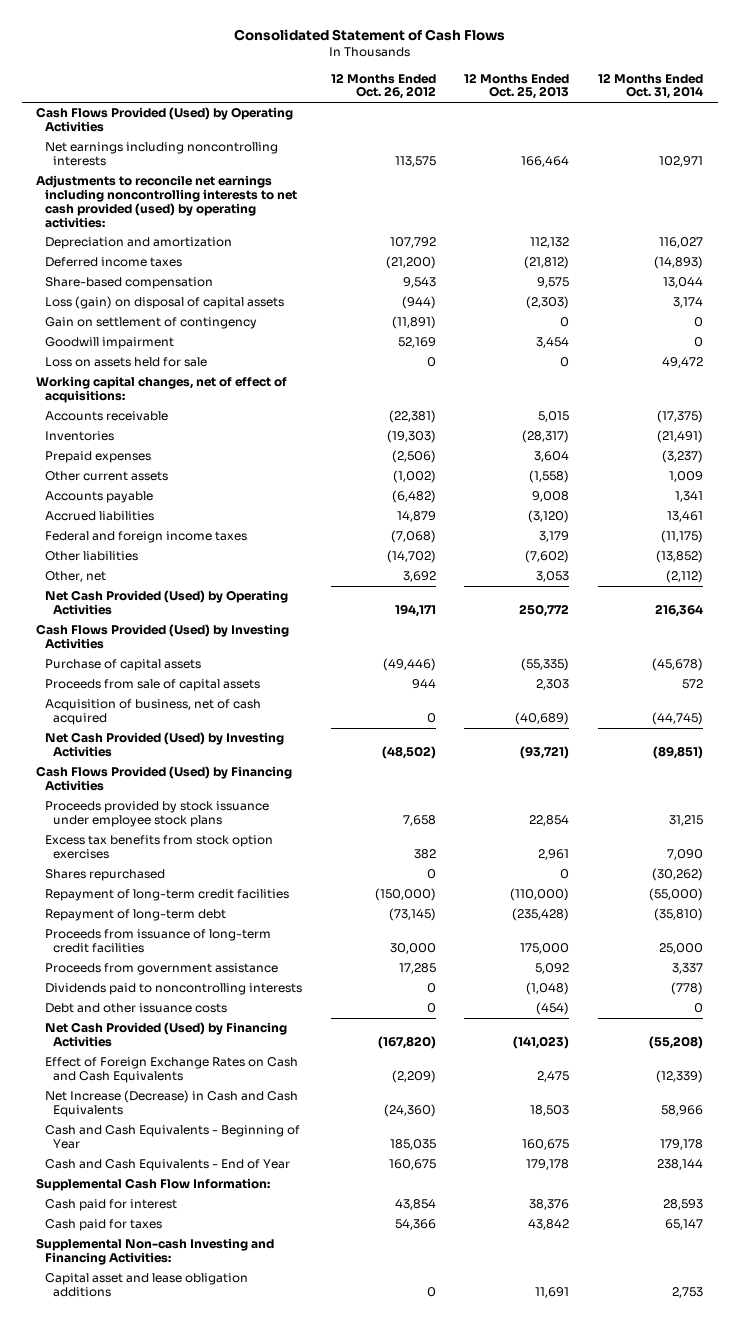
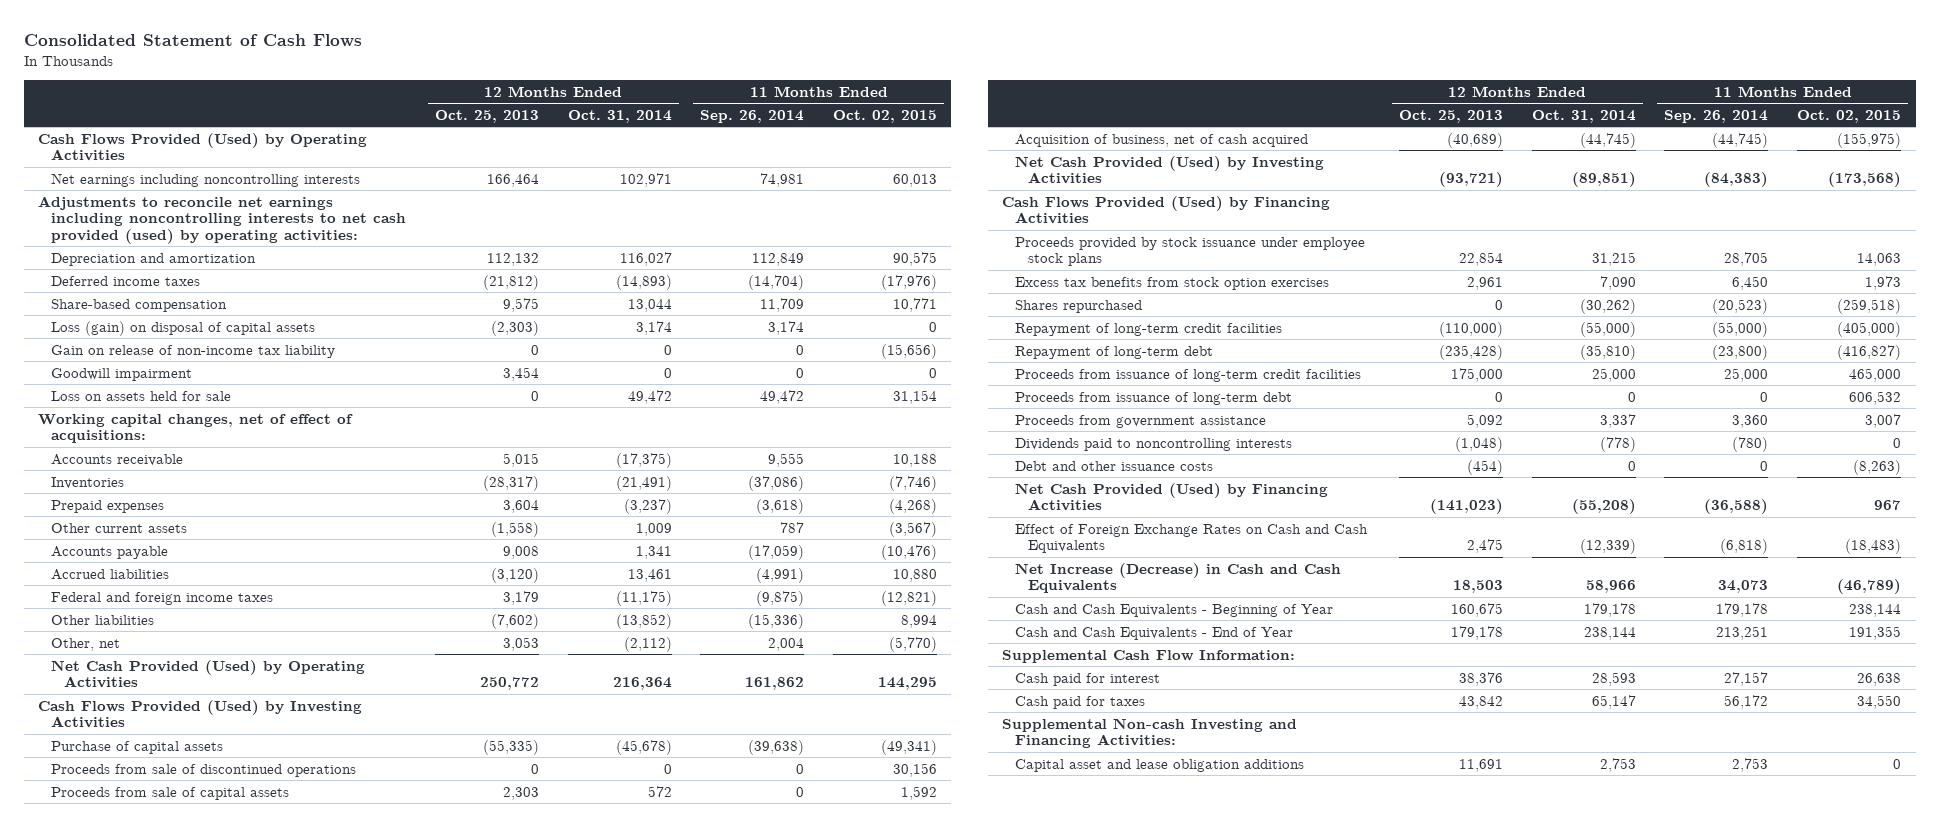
- | 12 Months Ended Oct. 26, 2012 | 12 Months Ended Oct. 25, 2013 | 12 Months Ended Oct. 31, 2014
+ | 12 Months Ended Oct. 25, 2013 | 12 Months Ended Oct. 31, 2014 | 11 Months Ended Sep. 26, 2014 | 11 Months Ended Oct. 02, 2015
- Gain on settlement of contingency | (11,891) | 0 | 0
+ Gain on release of non-income tax liability | 0 | 0 | 0 | (15,656)
+ Proceeds from sale of discontinued operations | 0 | 0 | 0 | 30,156
+ Proceeds from issuance of long-term debt | 0 | 0 | 0 | 606,532

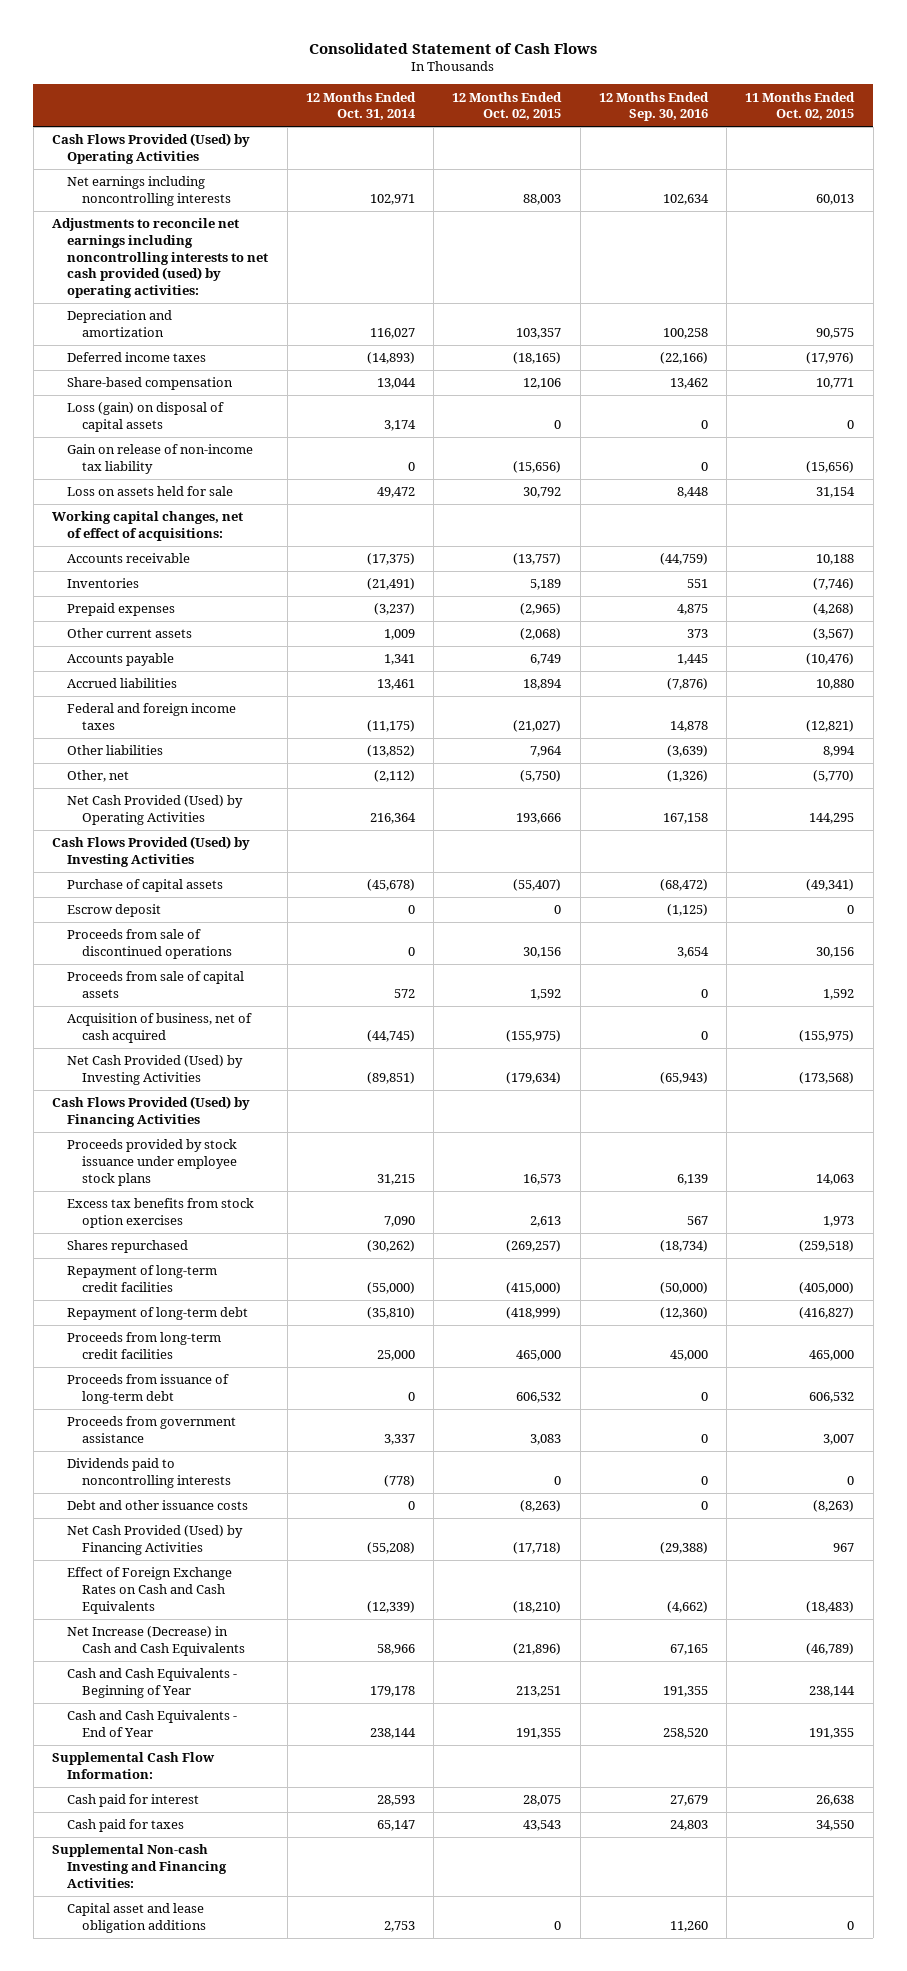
- | 12 Months Ended Oct. 25, 2013 | 12 Months Ended Oct. 31, 2014 | 11 Months Ended Sep. 26, 2014 | 11 Months Ended Oct. 02, 2015
+ | 12 Months Ended Oct. 31, 2014 | 12 Months Ended Oct. 02, 2015 | 12 Months Ended Sep. 30, 2016 | 11 Months Ended Oct. 02, 2015
- Goodwill impairment | 3,454 | 0 | 0 | 0
+ Escrow deposit | 0 | 0 | (1,125) | 0
- Proceeds from issuance of long-term credit facilities | 175,000 | 25,000 | 25,000 | 465,000
+ Proceeds from long-term credit facilities | 25,000 | 465,000 | 45,000 | 465,000

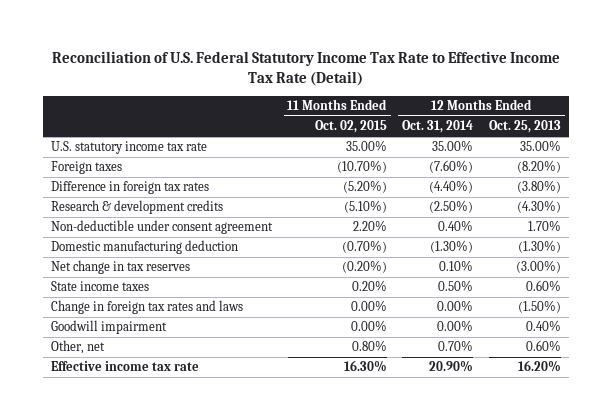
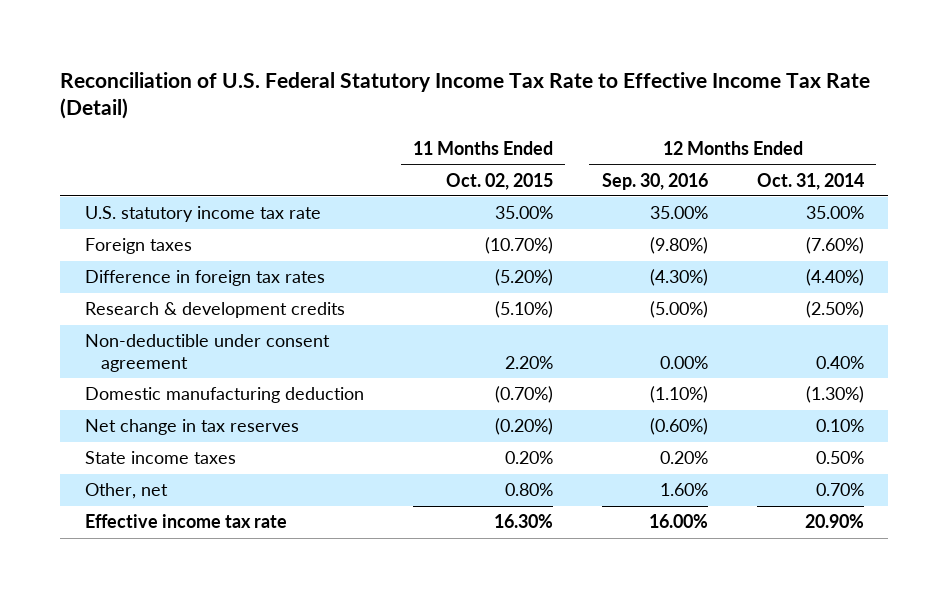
- | 11 Months Ended Oct. 02, 2015 | 12 Months Ended Oct. 31, 2014 | 12 Months Ended Oct. 25, 2013
+ | 11 Months Ended Oct. 02, 2015 | 12 Months Ended Sep. 30, 2016 | 12 Months Ended Oct. 31, 2014
- Change in foreign tax rates and laws | 0.00% | 0.00% | (1.50%)
- Goodwill impairment | 0.00% | 0.00% | 0.40%

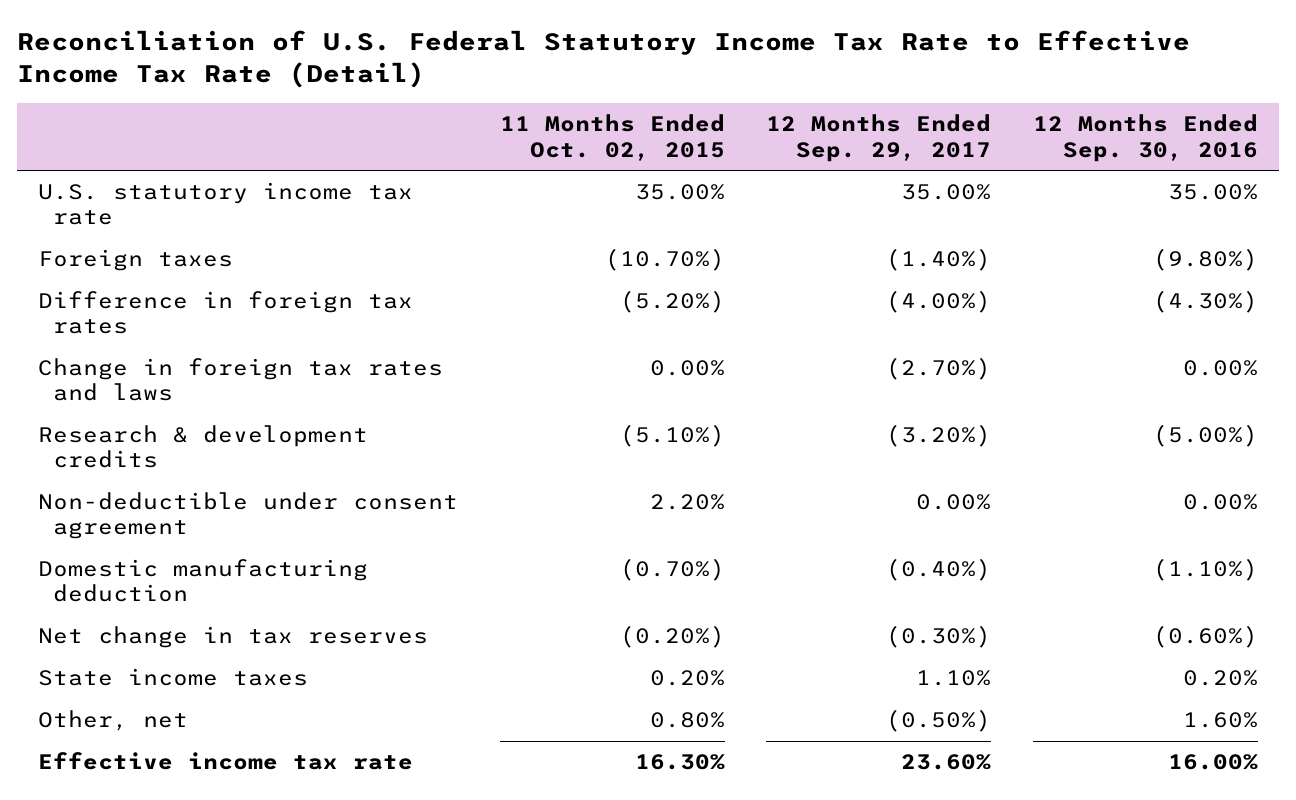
- | 11 Months Ended Oct. 02, 2015 | 12 Months Ended Sep. 30, 2016 | 12 Months Ended Oct. 31, 2014
+ | 11 Months Ended Oct. 02, 2015 | 12 Months Ended Sep. 29, 2017 | 12 Months Ended Sep. 30, 2016
+ Change in foreign tax rates and laws | 0.00% | (2.70%) | 0.00%

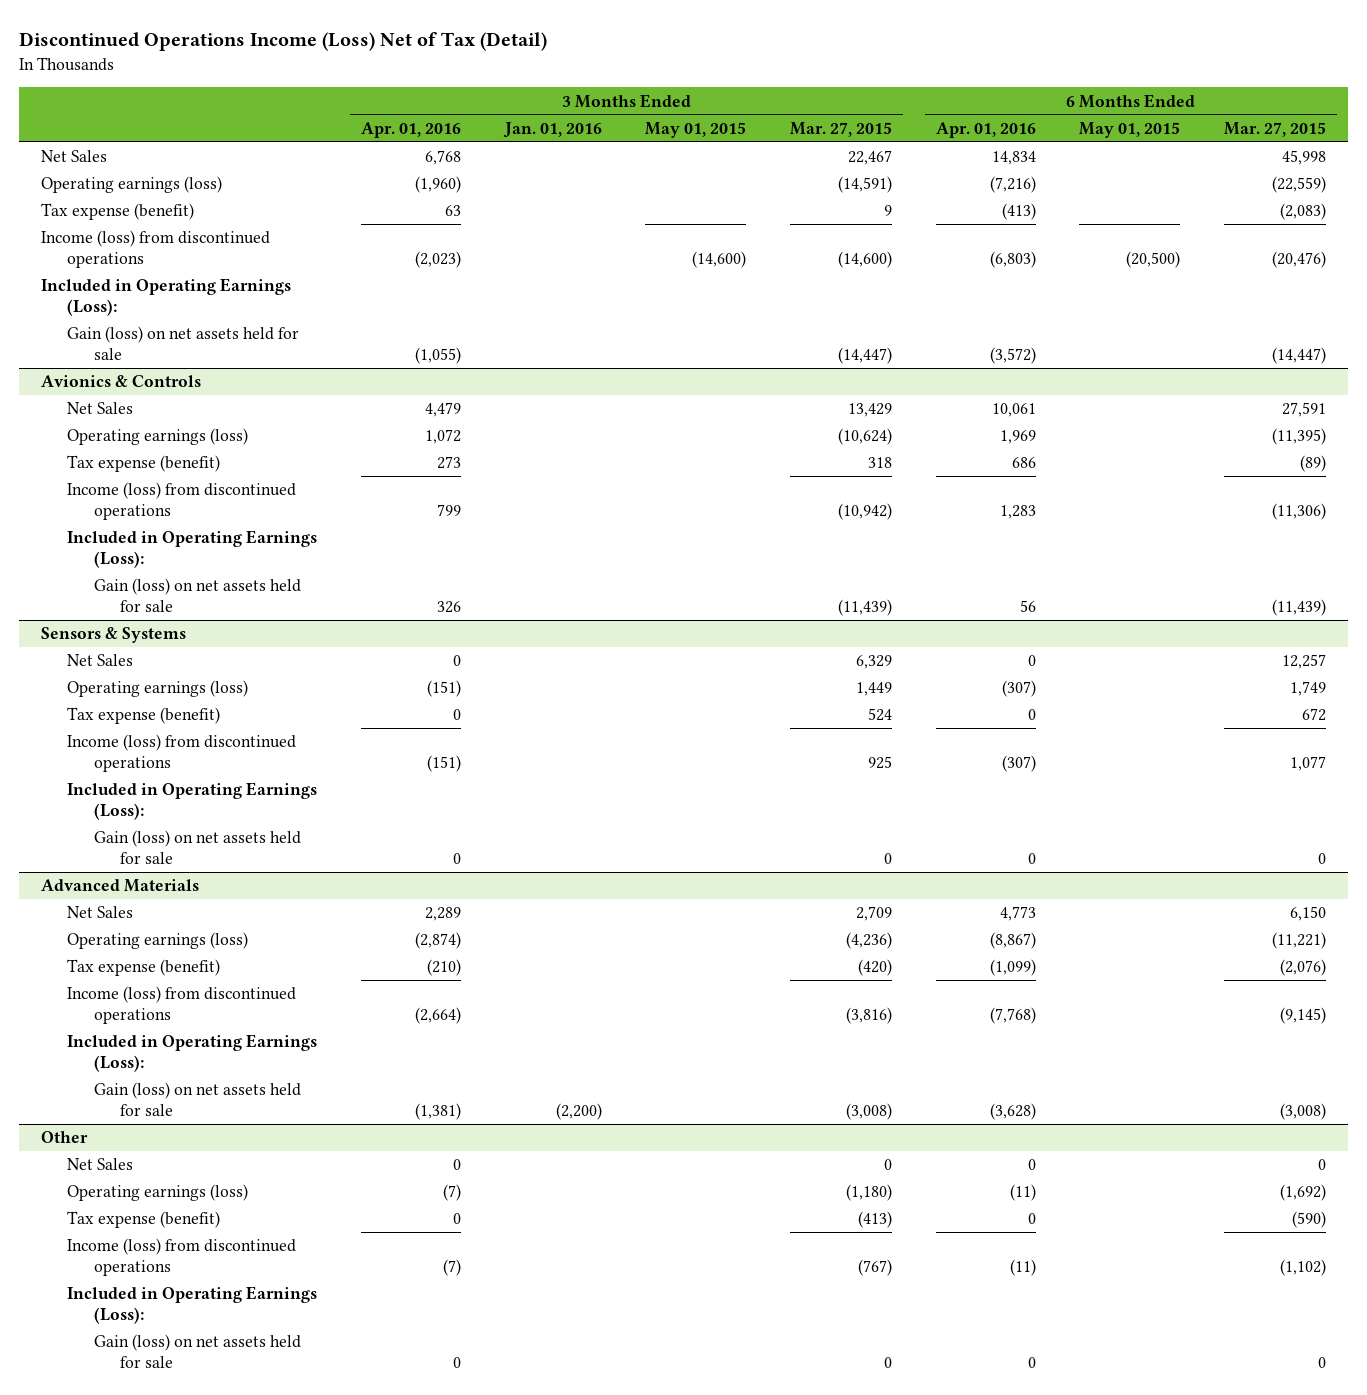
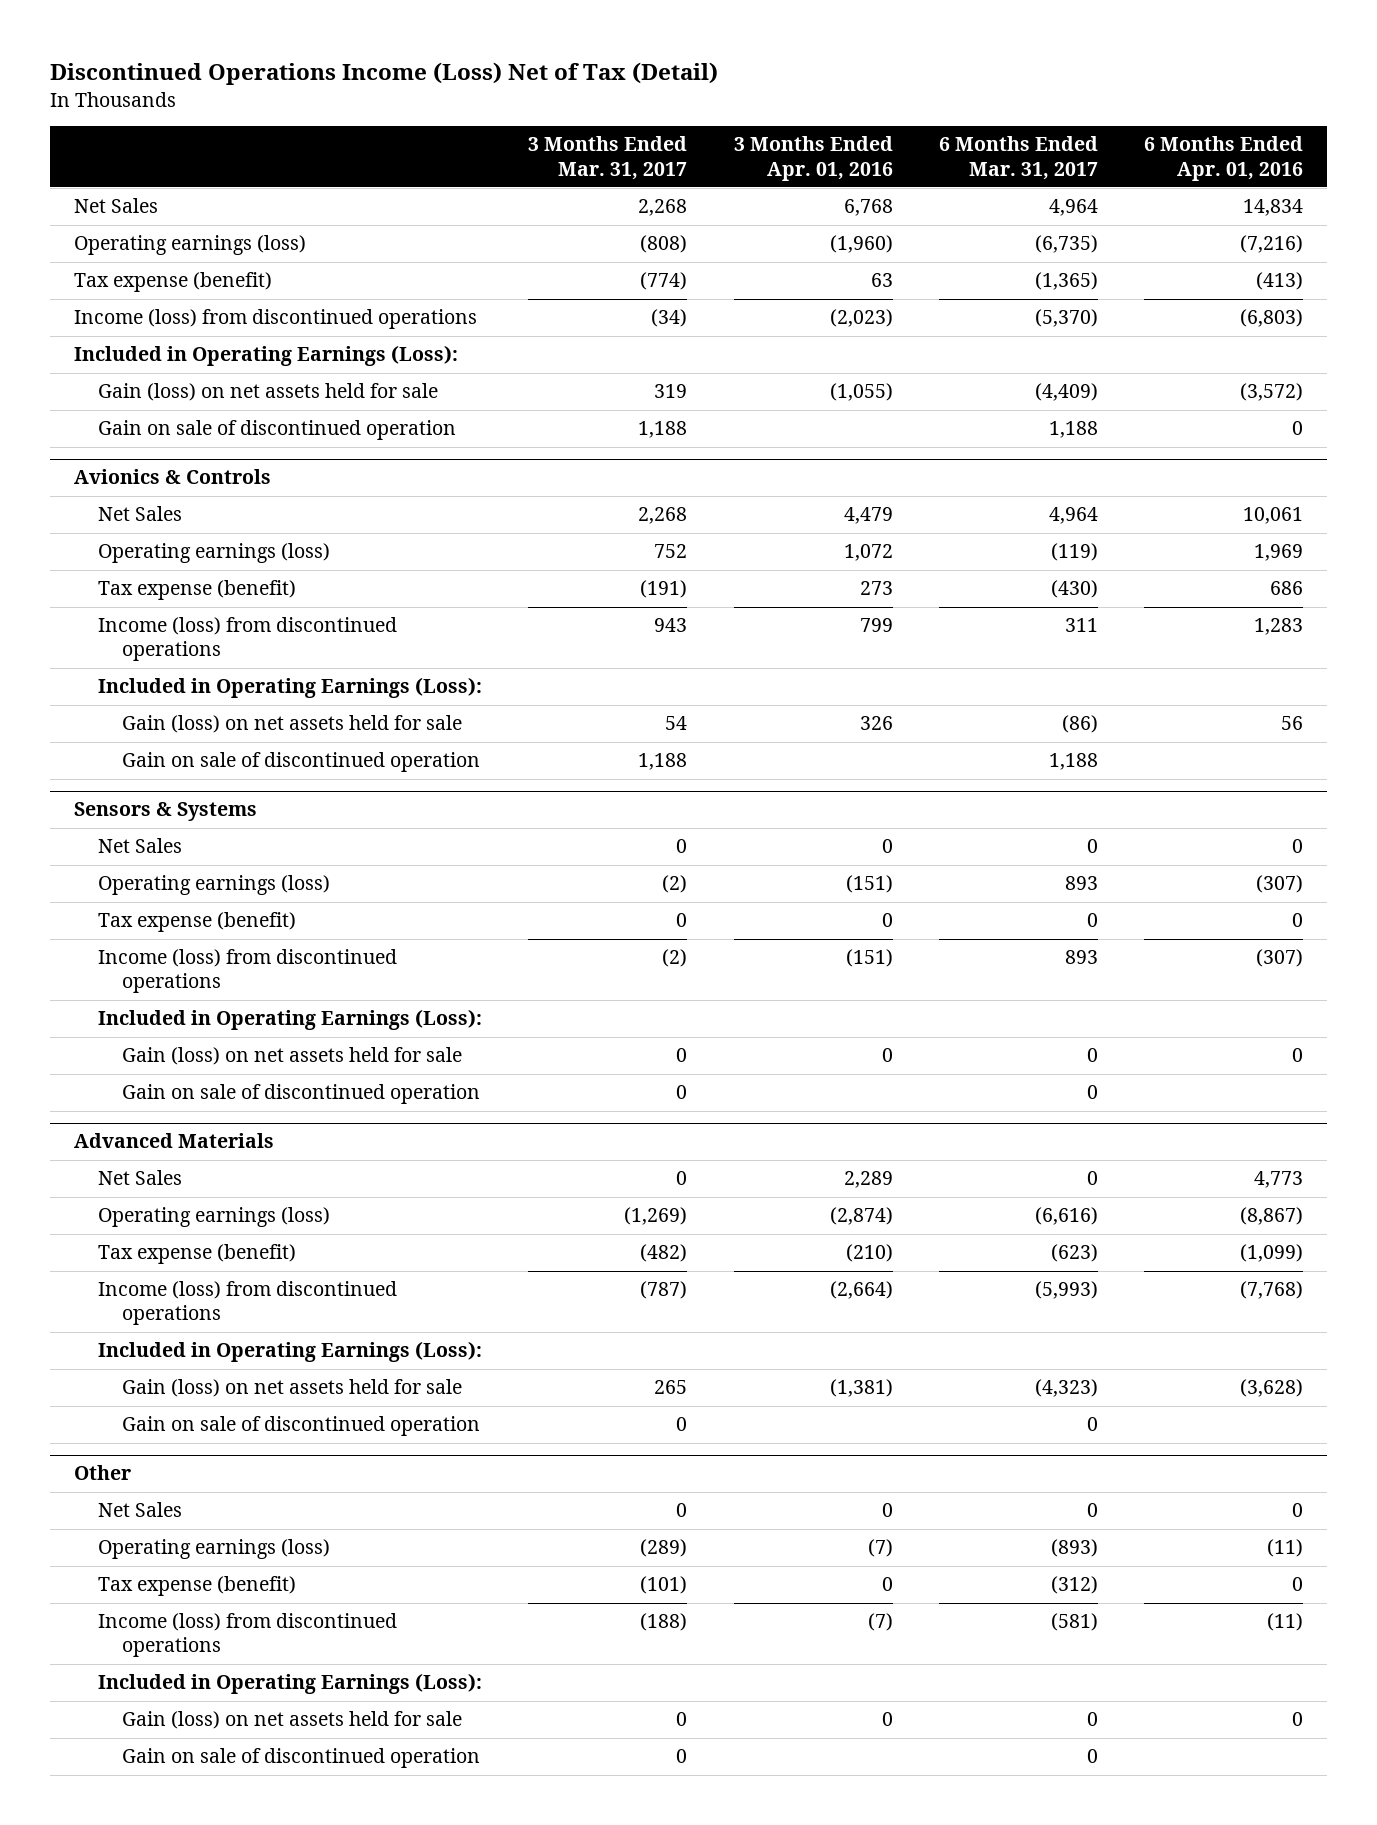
- | 3 Months Ended Apr. 01, 2016 | 3 Months Ended Jan. 01, 2016 | 3 Months Ended May 01, 2015 | 3 Months Ended Mar. 27, 2015 | 6 Months Ended Apr. 01, 2016 | 6 Months Ended May 01, 2015 | 6 Months Ended Mar. 27, 2015
+ | 3 Months Ended Mar. 31, 2017 | 3 Months Ended Apr. 01, 2016 | 6 Months Ended Mar. 31, 2017 | 6 Months Ended Apr. 01, 2016
+ Gain on sale of discontinued operation | 1,188 | | 1,188 | 0
@ Avionics & Controls
+ Gain on sale of discontinued operation | 1,188 | | 1,188 |
@ Sensors & Systems
+ Gain on sale of discontinued operation | 0 | | 0 |
@ Advanced Materials
+ Gain on sale of discontinued operation | 0 | | 0 |
@ Other
+ Gain on sale of discontinued operation | 0 | | 0 |

